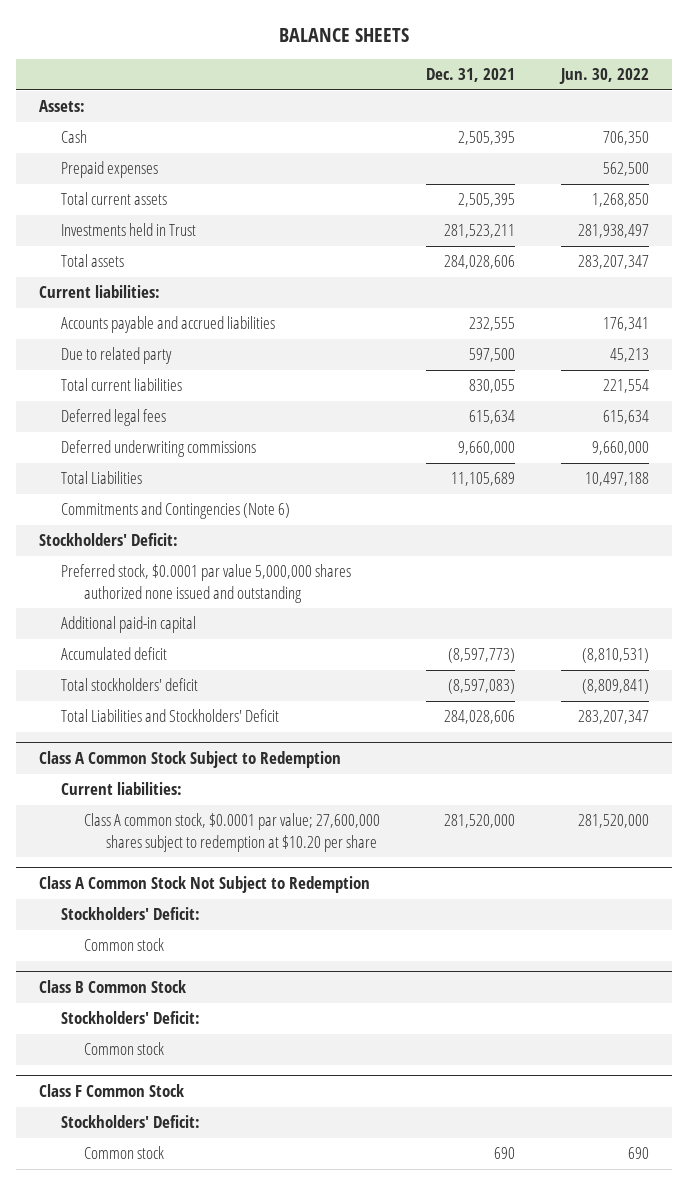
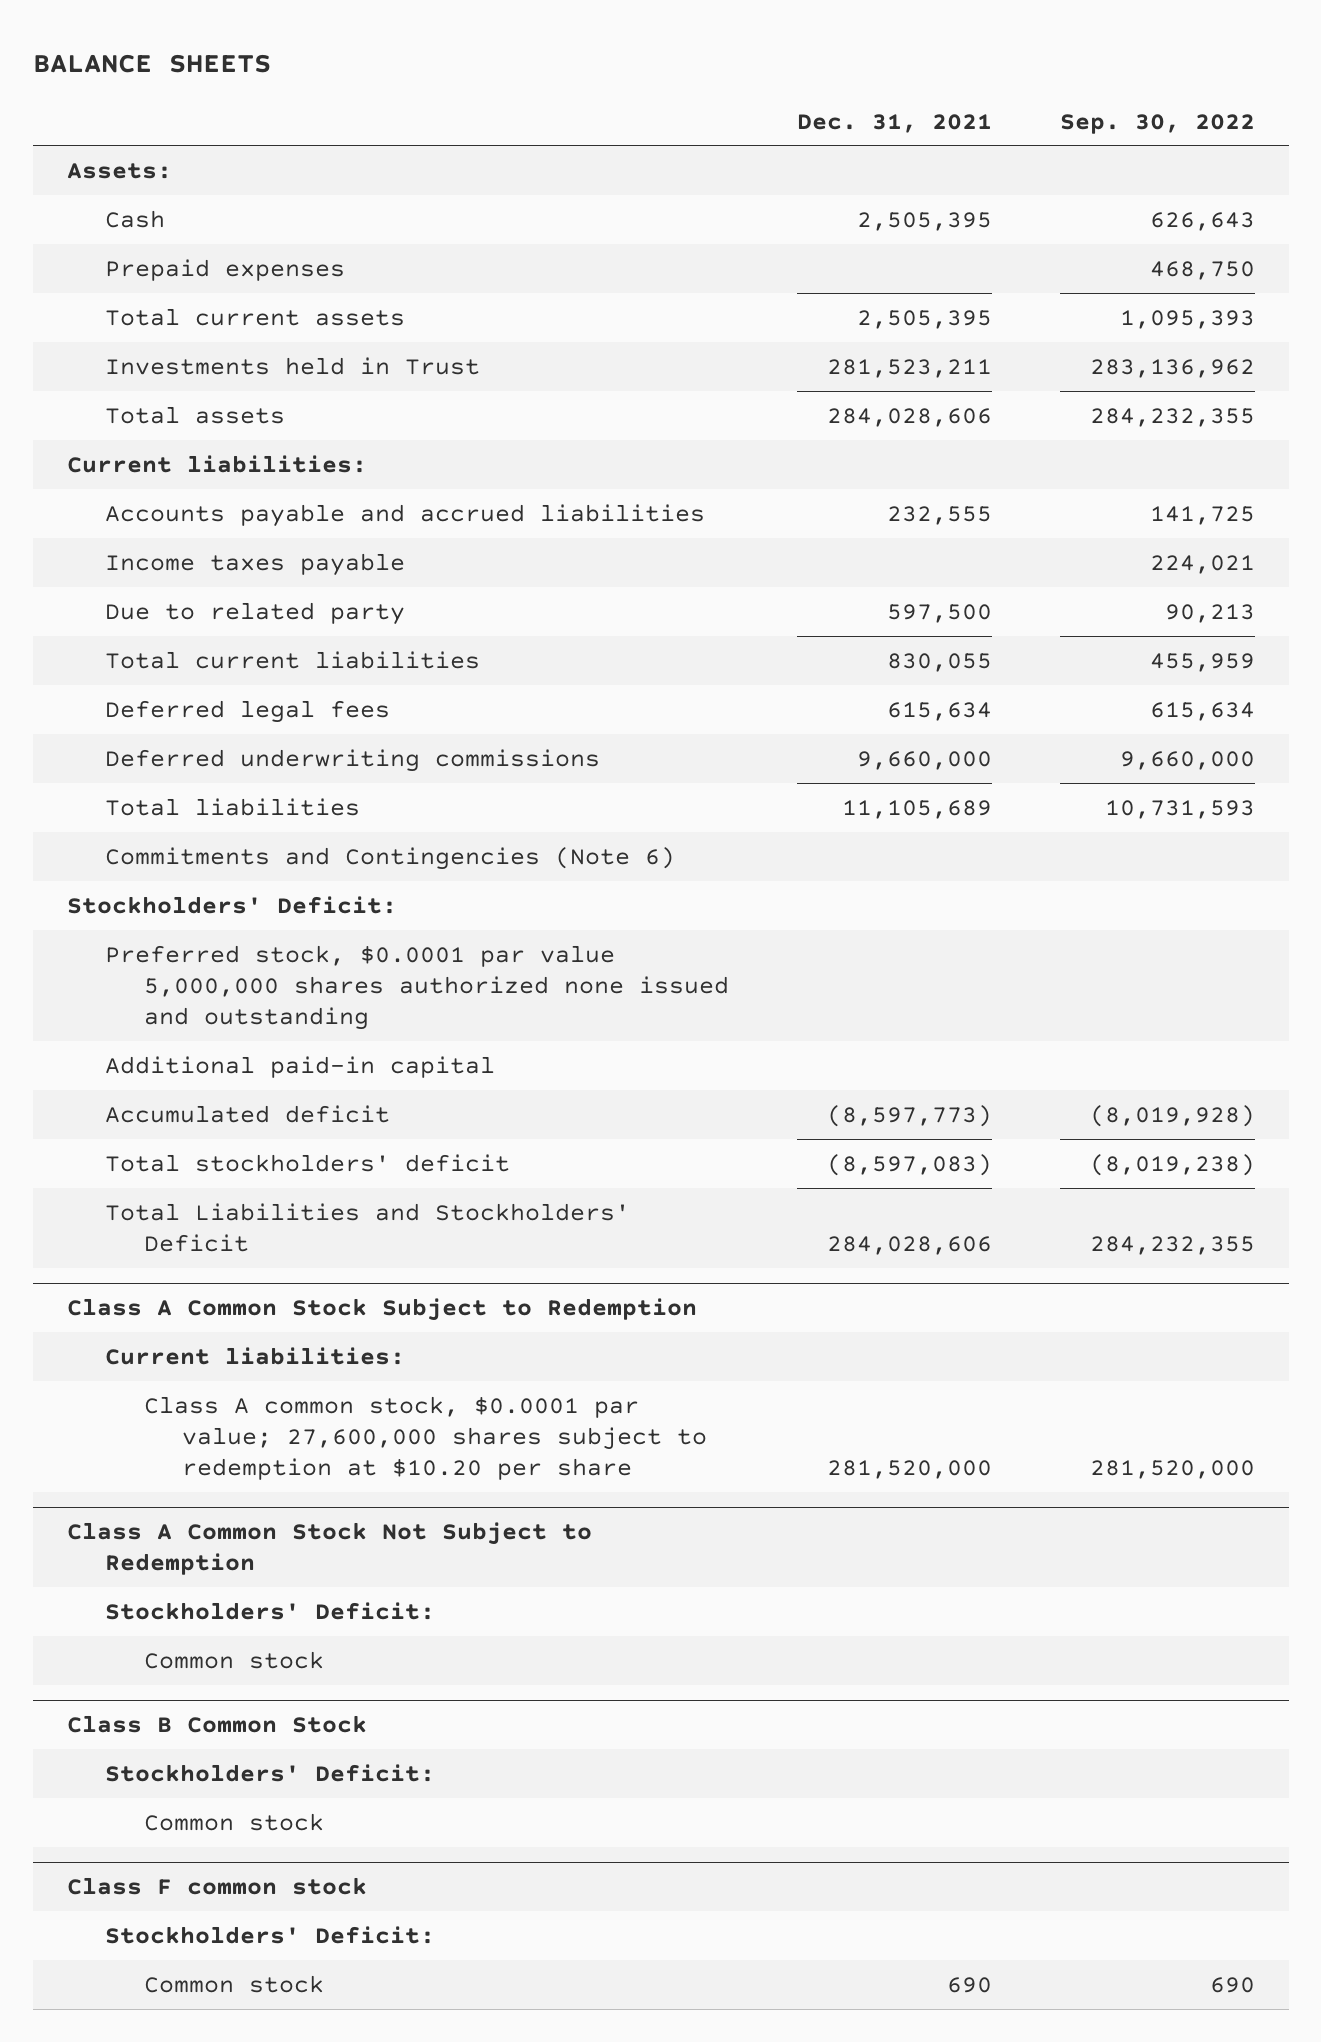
- | Dec. 31, 2021 | Jun. 30, 2022
+ | Dec. 31, 2021 | Sep. 30, 2022
+ Income taxes payable | | 224,021
- Total Liabilities | 11,105,689 | 10,497,188
+ Total liabilities | 11,105,689 | 10,731,593
- Class F Common Stock
+ Class F common stock

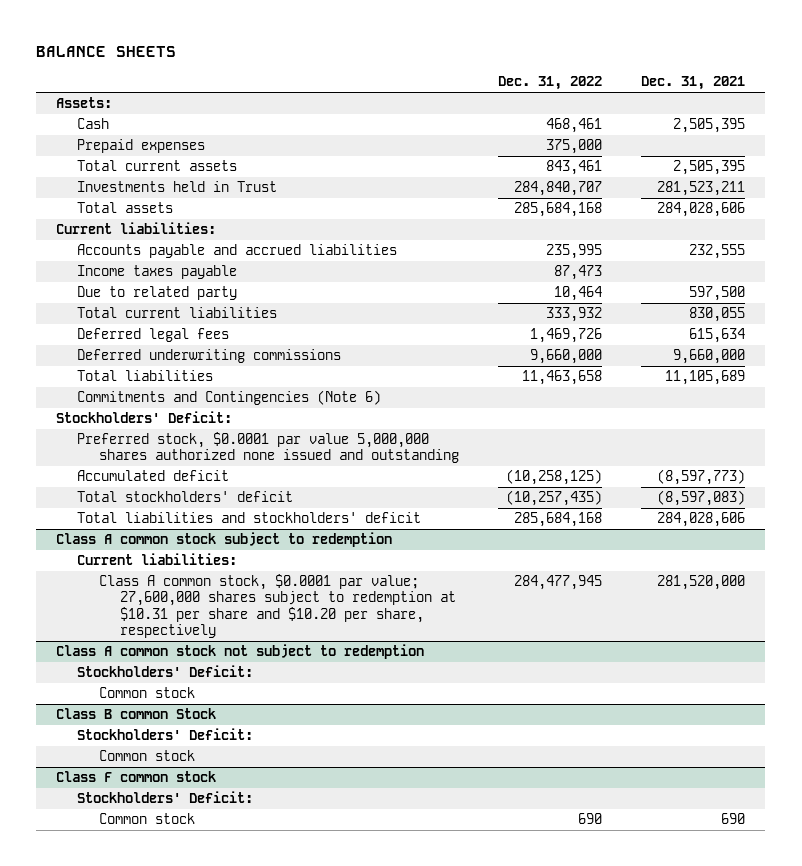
- | Dec. 31, 2021 | Sep. 30, 2022
+ | Dec. 31, 2022 | Dec. 31, 2021
- Additional paid-in capital
- Total Liabilities and Stockholders' Deficit | 284,028,606 | 284,232,355
- Class A Common Stock Subject to Redemption
+ Total liabilities and stockholders' deficit | 285,684,168 | 284,028,606
+ Class A common stock subject to redemption
- Class A common stock, $0.0001 par value; 27,600,000 shares subject to redemption at $10.20 per share | 281,520,000 | 281,520,000
- Class A Common Stock Not Subject to Redemption
+ Class A common stock, $0.0001 par value; 27,600,000 shares subject to redemption at $10.31 per share and $10.20 per share, respectively | 284,477,945 | 281,520,000
+ Class A common stock not subject to redemption
- Class B Common Stock
+ Class B common Stock

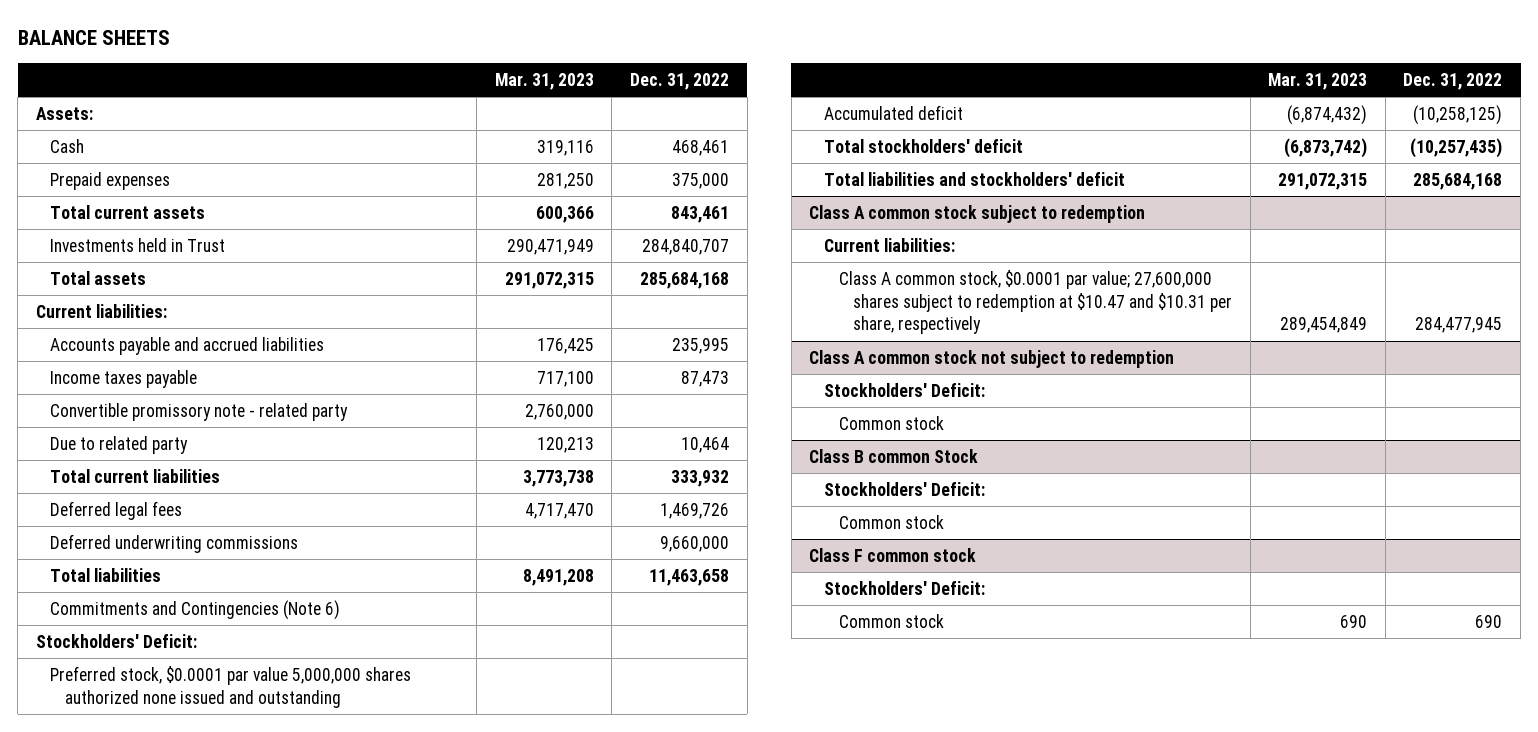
- | Dec. 31, 2022 | Dec. 31, 2021
+ | Mar. 31, 2023 | Dec. 31, 2022
+ Convertible promissory note - related party | 2,760,000 |
@ Class A common stock subject to redemption
- Class A common stock, $0.0001 par value; 27,600,000 shares subject to redemption at $10.31 per share and $10.20 per share, respectively | 284,477,945 | 281,520,000
+ Class A common stock, $0.0001 par value; 27,600,000 shares subject to redemption at $10.47 and $10.31 per share, respectively | 289,454,849 | 284,477,945

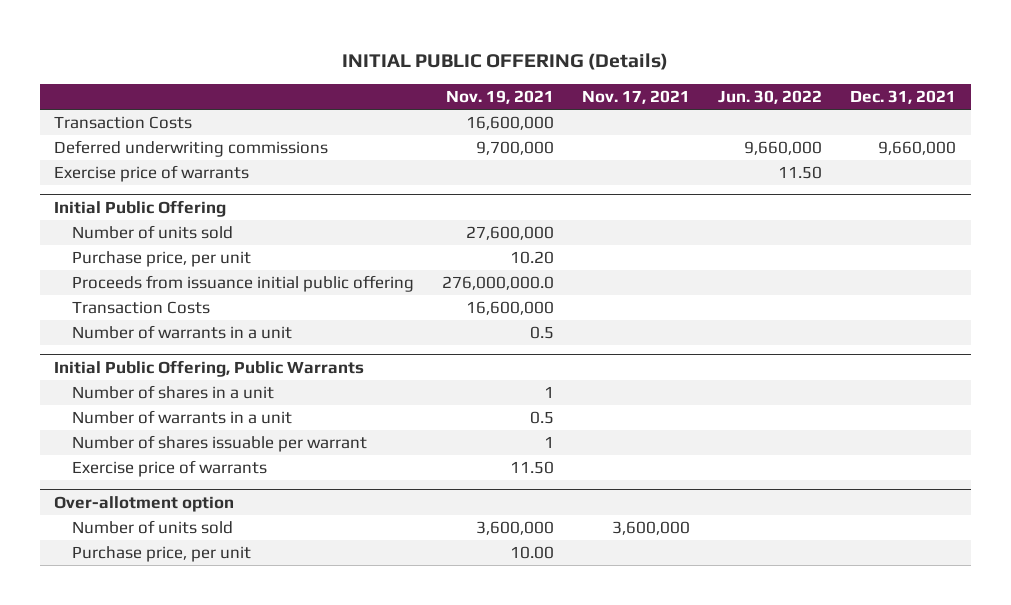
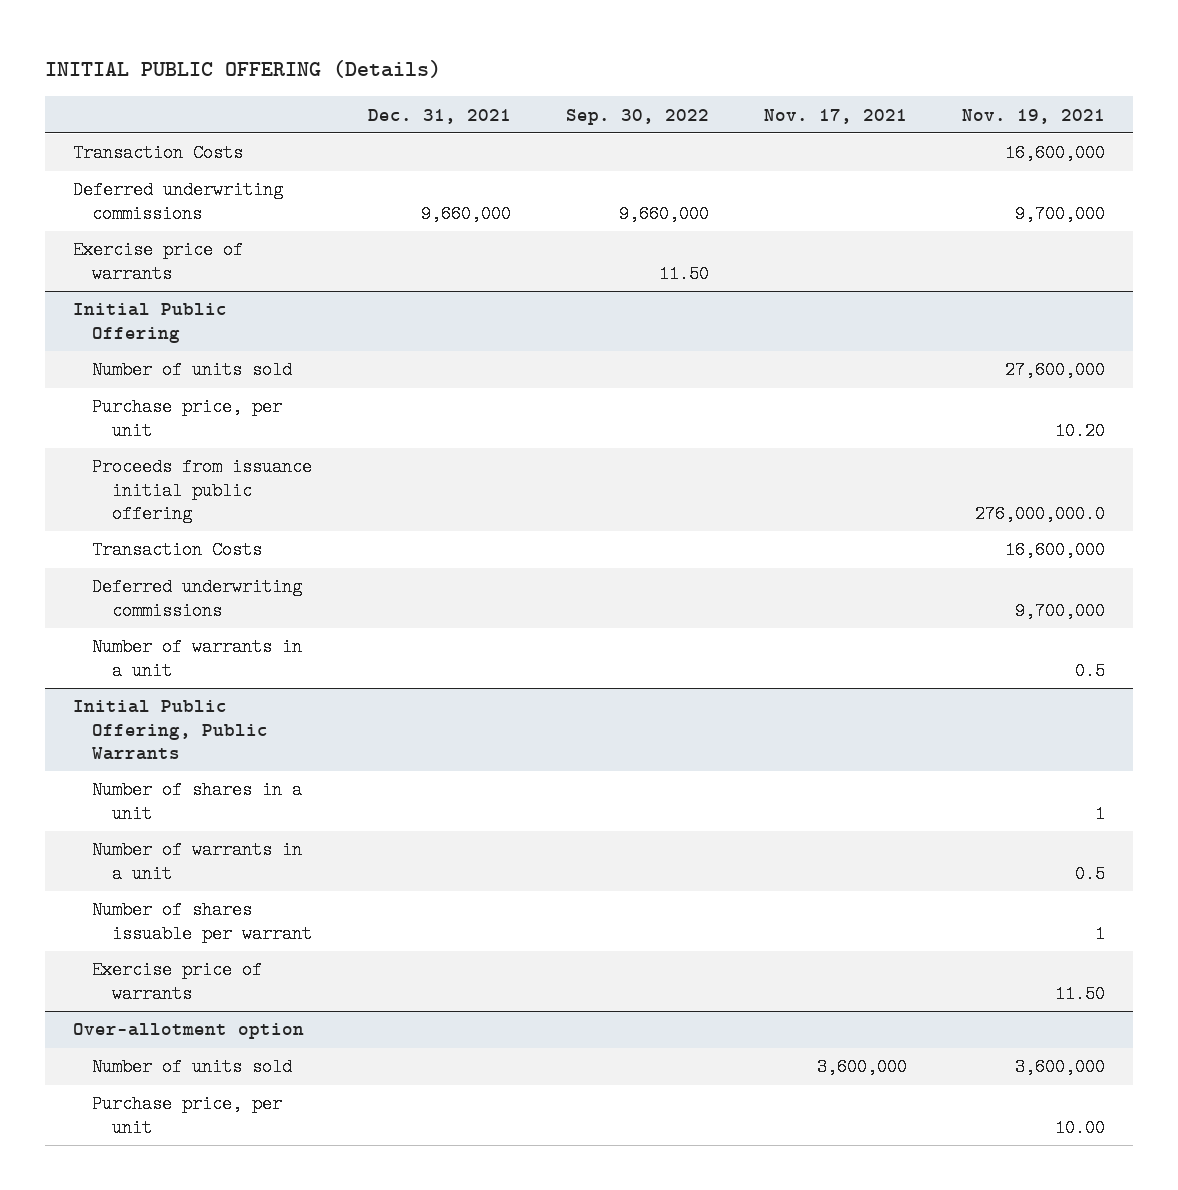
- | Nov. 19, 2021 | Nov. 17, 2021 | Jun. 30, 2022 | Dec. 31, 2021
+ | Dec. 31, 2021 | Sep. 30, 2022 | Nov. 17, 2021 | Nov. 19, 2021
@ Initial Public Offering
+ Deferred underwriting commissions | | | | 9,700,000

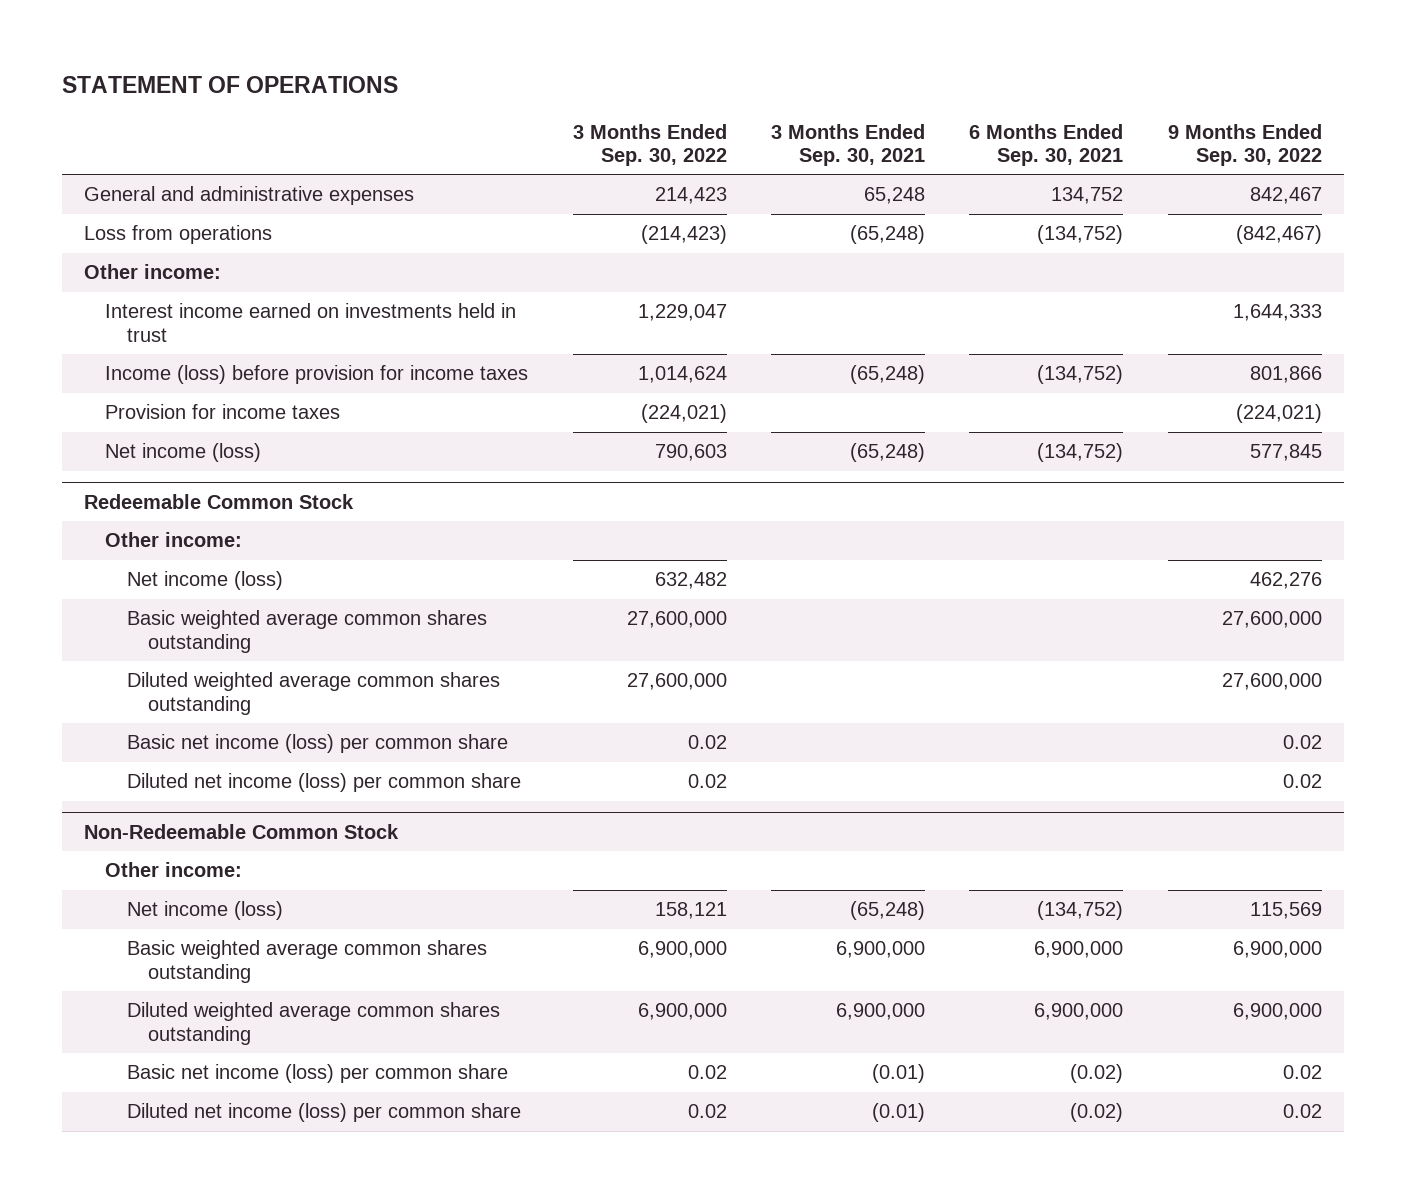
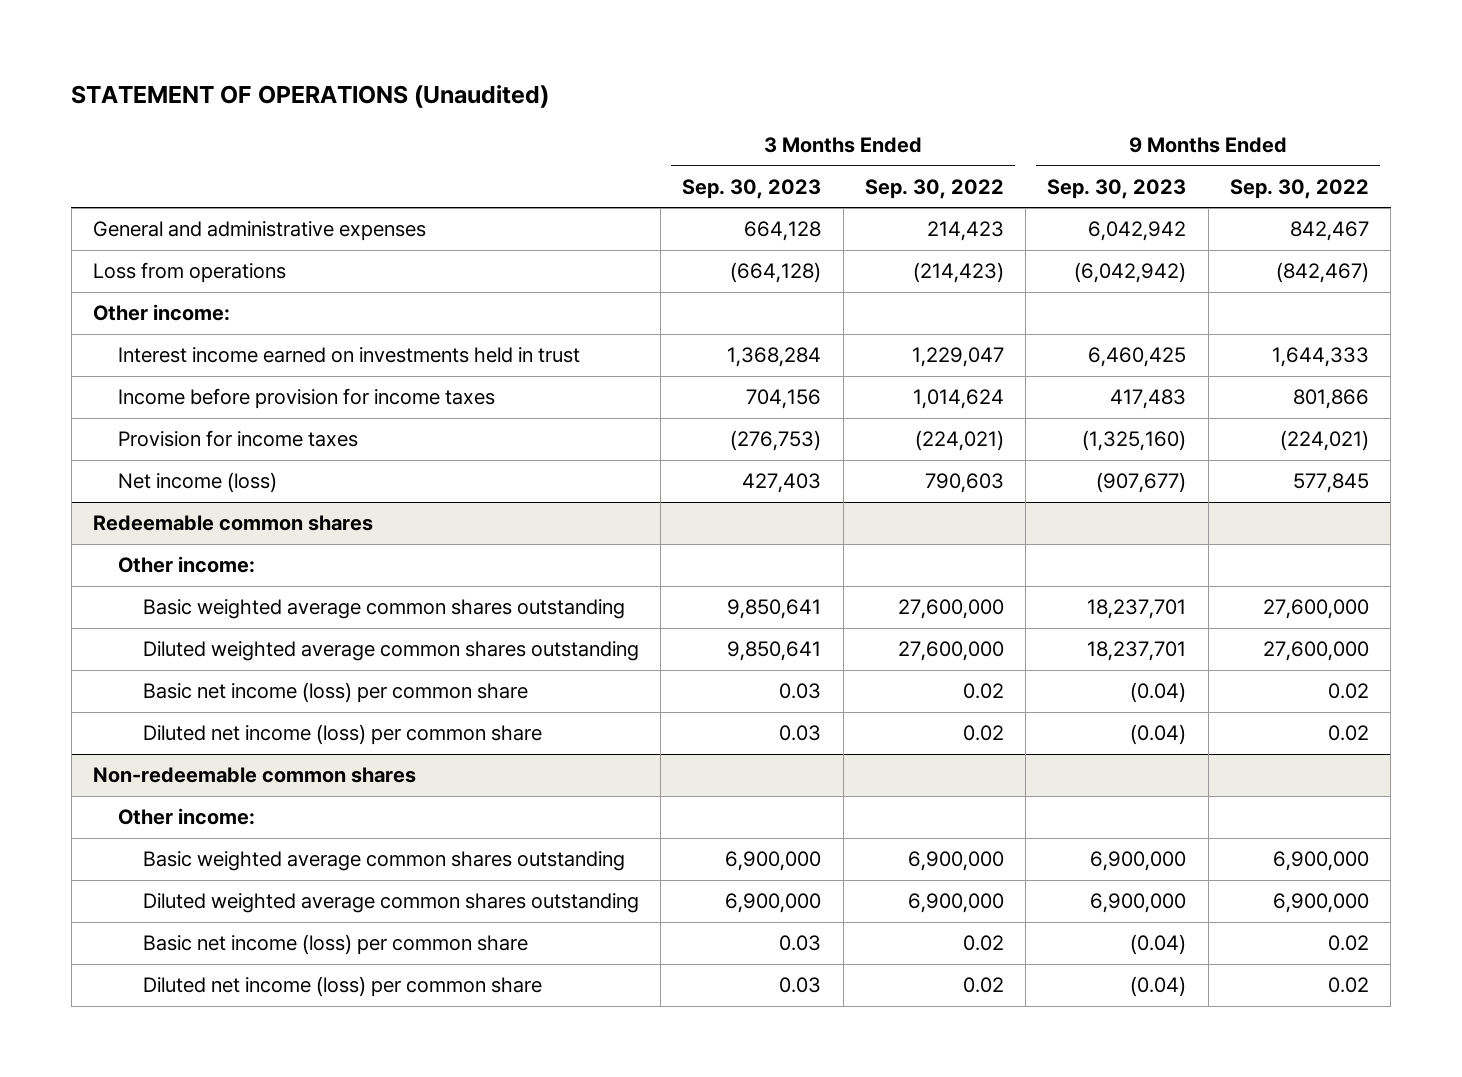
- STATEMENT OF OPERATIONS
+ STATEMENT OF OPERATIONS (Unaudited)
- | 3 Months Ended Sep. 30, 2022 | 3 Months Ended Sep. 30, 2021 | 6 Months Ended Sep. 30, 2021 | 9 Months Ended Sep. 30, 2022
+ | 3 Months Ended Sep. 30, 2023 | 3 Months Ended Sep. 30, 2022 | 9 Months Ended Sep. 30, 2023 | 9 Months Ended Sep. 30, 2022
- Income (loss) before provision for income taxes | 1,014,624 | (65,248) | (134,752) | 801,866
+ Income before provision for income taxes | 704,156 | 1,014,624 | 417,483 | 801,866
- Redeemable Common Stock
+ Redeemable common shares
- Net income (loss) | 632,482 | | | 462,276
- Non-Redeemable Common Stock
+ Non-redeemable common shares
- Net income (loss) | 158,121 | (65,248) | (134,752) | 115,569

